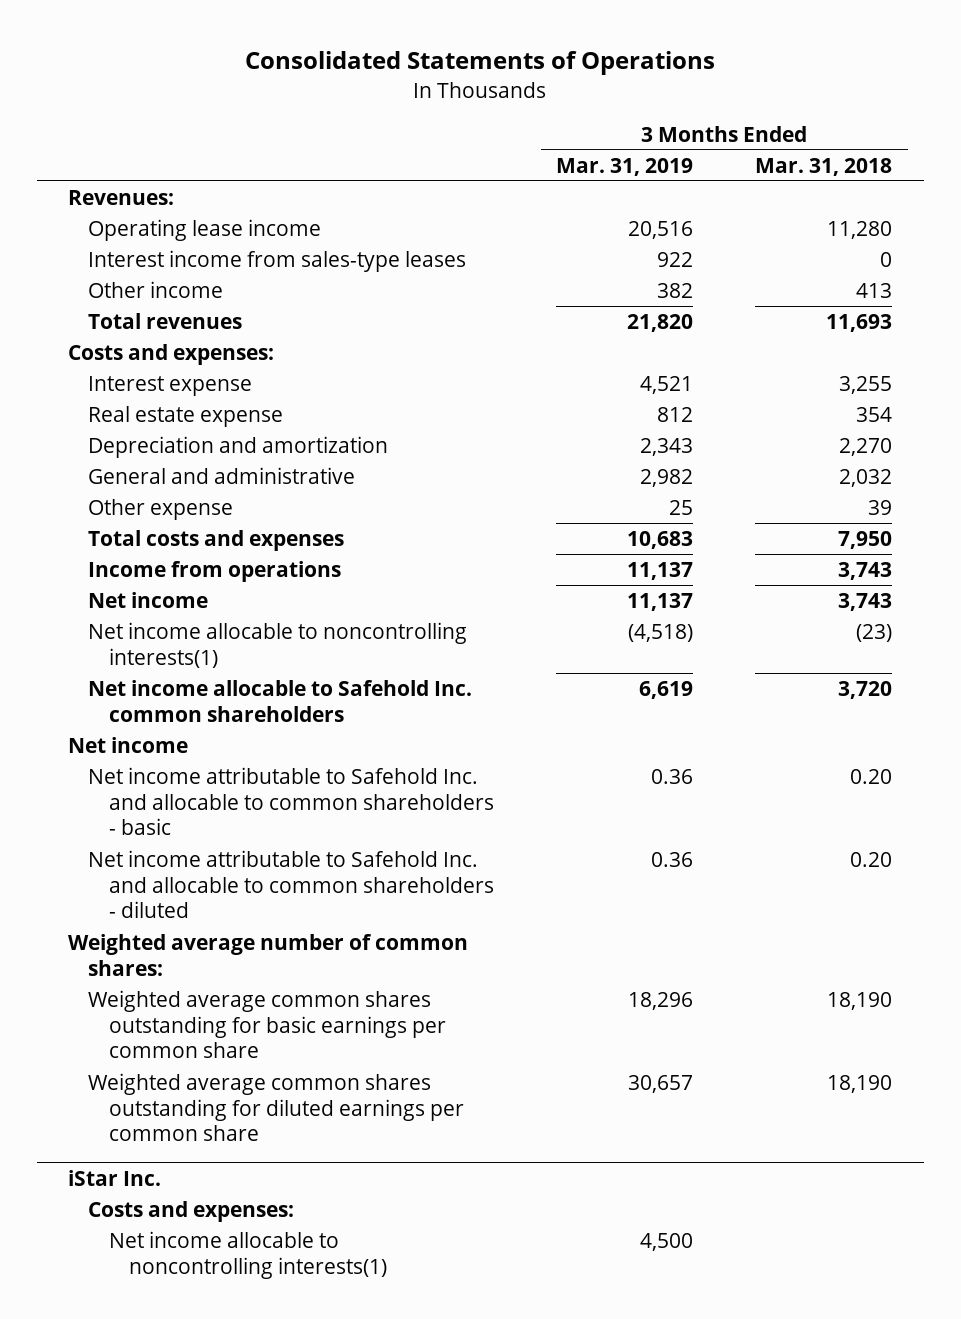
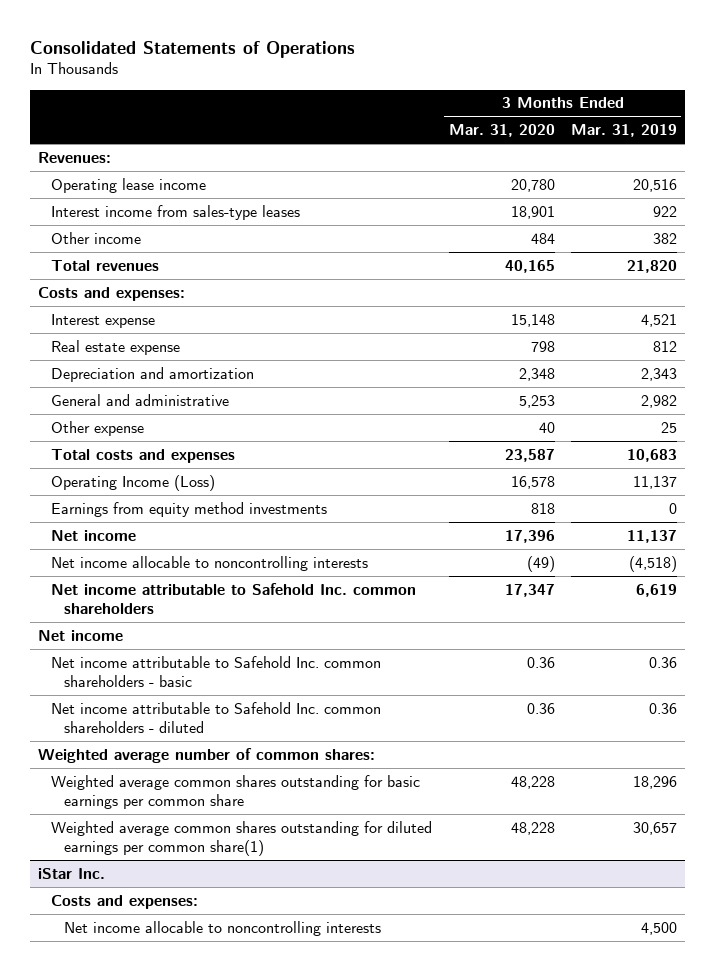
- | 3 Months Ended Mar. 31, 2019 | 3 Months Ended Mar. 31, 2018
+ | 3 Months Ended Mar. 31, 2020 | 3 Months Ended Mar. 31, 2019
- Income from operations | 11,137 | 3,743
+ Operating Income (Loss) | 16,578 | 11,137
+ Earnings from equity method investments | 818 | 0
- Net income allocable to noncontrolling interests(1) | (4,518) | (23)
- Net income allocable to Safehold Inc. common shareholders | 6,619 | 3,720
+ Net income allocable to noncontrolling interests | (49) | (4,518)
+ Net income attributable to Safehold Inc. common shareholders | 17,347 | 6,619
- Net income attributable to Safehold Inc. and allocable to common shareholders - basic | 0.36 | 0.20
- Net income attributable to Safehold Inc. and allocable to common shareholders - diluted | 0.36 | 0.20
+ Net income attributable to Safehold Inc. common shareholders - basic | 0.36 | 0.36
+ Net income attributable to Safehold Inc. common shareholders - diluted | 0.36 | 0.36
- Weighted average common shares outstanding for diluted earnings per common share | 30,657 | 18,190
+ Weighted average common shares outstanding for diluted earnings per common share(1) | 48,228 | 30,657
@ iStar Inc.
- Net income allocable to noncontrolling interests(1) | 4,500 |
+ Net income allocable to noncontrolling interests | | 4,500

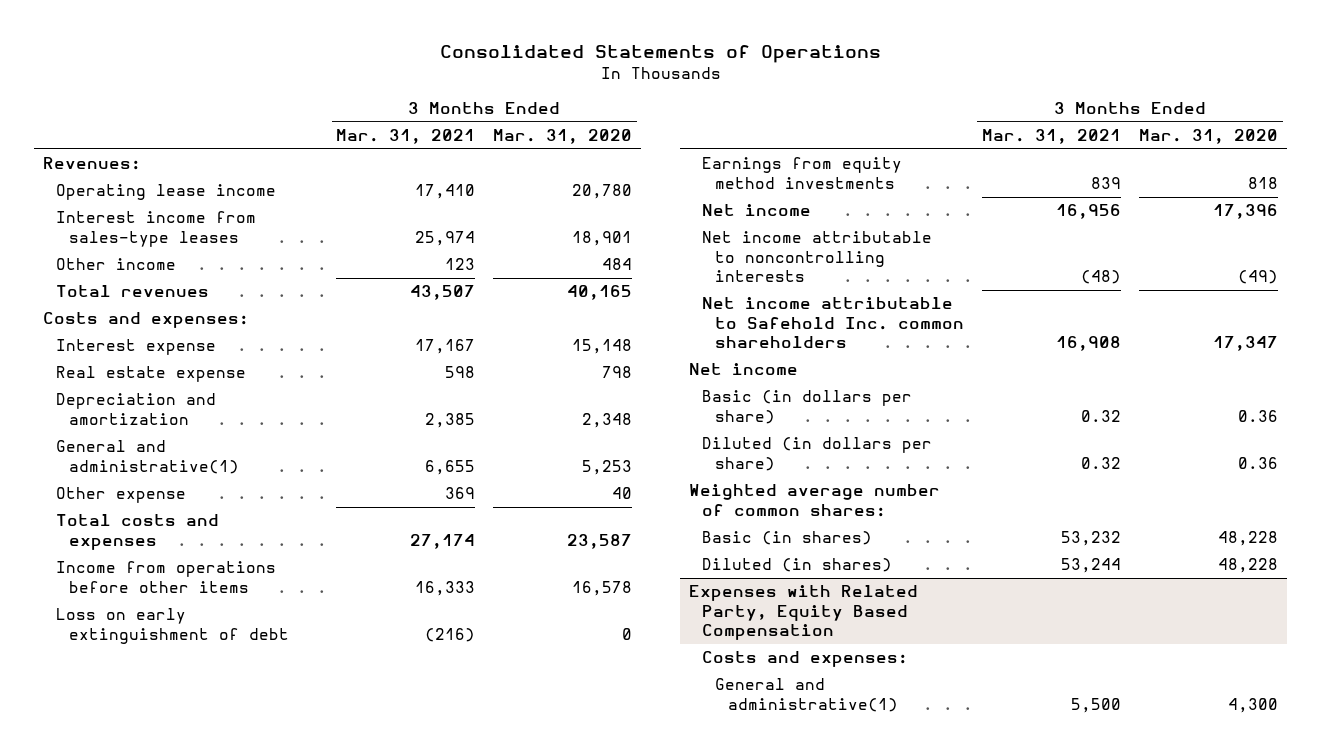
- | 3 Months Ended Mar. 31, 2020 | 3 Months Ended Mar. 31, 2019
+ | 3 Months Ended Mar. 31, 2021 | 3 Months Ended Mar. 31, 2020
- General and administrative | 5,253 | 2,982
+ General and administrative(1) | 6,655 | 5,253
- Operating Income (Loss) | 16,578 | 11,137
+ Income from operations before other items | 16,333 | 16,578
+ Loss on early extinguishment of debt | (216) | 0
- Net income allocable to noncontrolling interests | (49) | (4,518)
+ Net income attributable to noncontrolling interests | (48) | (49)
- Net income attributable to Safehold Inc. common shareholders - basic | 0.36 | 0.36
- Net income attributable to Safehold Inc. common shareholders - diluted | 0.36 | 0.36
+ Basic (in dollars per share) | 0.32 | 0.36
+ Diluted (in dollars per share) | 0.32 | 0.36
- Weighted average common shares outstanding for basic earnings per common share | 48,228 | 18,296
- Weighted average common shares outstanding for diluted earnings per common share(1) | 48,228 | 30,657
- iStar Inc.
+ Basic (in shares) | 53,232 | 48,228
+ Diluted (in shares) | 53,244 | 48,228
+ Expenses with Related Party, Equity Based Compensation
- Net income allocable to noncontrolling interests | | 4,500
+ General and administrative(1) | 5,500 | 4,300

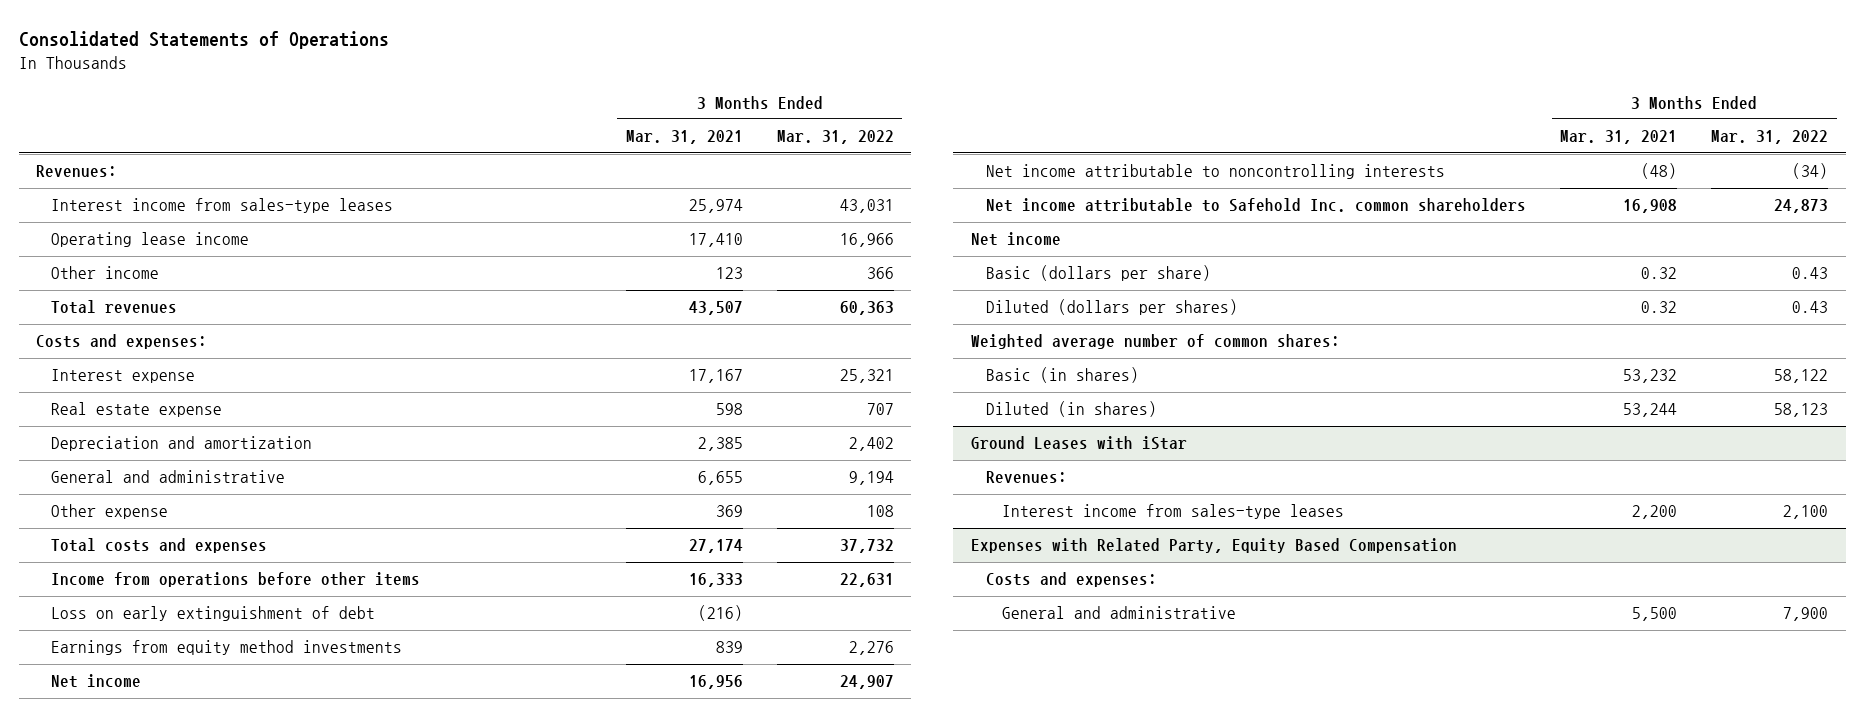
- | 3 Months Ended Mar. 31, 2021 | 3 Months Ended Mar. 31, 2020
+ | 3 Months Ended Mar. 31, 2021 | 3 Months Ended Mar. 31, 2022
moved down: Operating lease income | 17,410 | 16,966
- General and administrative(1) | 6,655 | 5,253
+ General and administrative | 6,655 | 9,194
- Basic (in dollars per share) | 0.32 | 0.36
- Diluted (in dollars per share) | 0.32 | 0.36
+ Basic (dollars per share) | 0.32 | 0.43
+ Diluted (dollars per shares) | 0.32 | 0.43
+ Ground Leases with iStar
+ Revenues:
+ Interest income from sales-type leases | 2,200 | 2,100
@ Expenses with Related Party, Equity Based Compensation
- General and administrative(1) | 5,500 | 4,300
+ General and administrative | 5,500 | 7,900

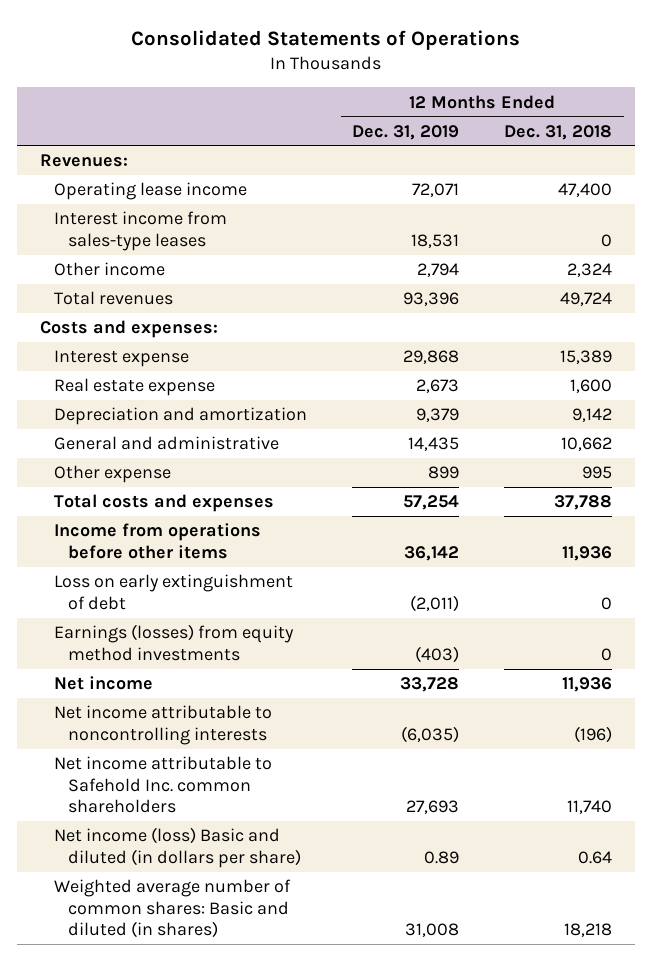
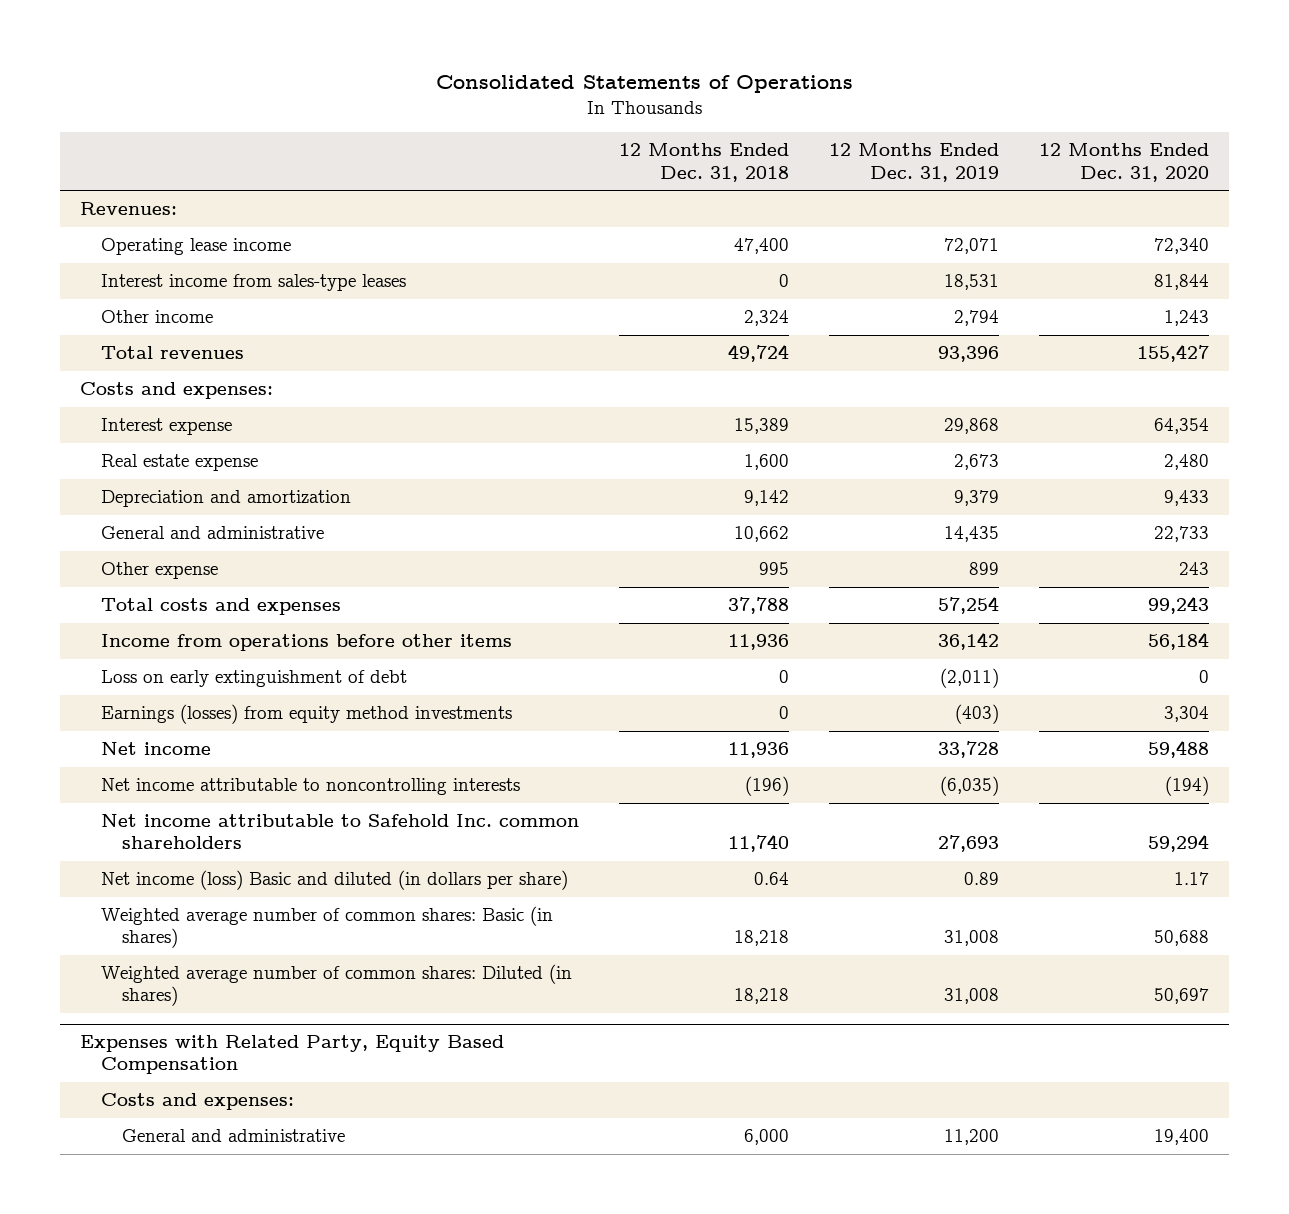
- | 12 Months Ended Dec. 31, 2019 | 12 Months Ended Dec. 31, 2018
+ | 12 Months Ended Dec. 31, 2018 | 12 Months Ended Dec. 31, 2019 | 12 Months Ended Dec. 31, 2020
- Weighted average number of common shares: Basic and diluted (in shares) | 31,008 | 18,218
+ Weighted average number of common shares: Basic (in shares) | 18,218 | 31,008 | 50,688
+ Weighted average number of common shares: Diluted (in shares) | 18,218 | 31,008 | 50,697
+ Expenses with Related Party, Equity Based Compensation
+ Costs and expenses:
+ General and administrative | 6,000 | 11,200 | 19,400

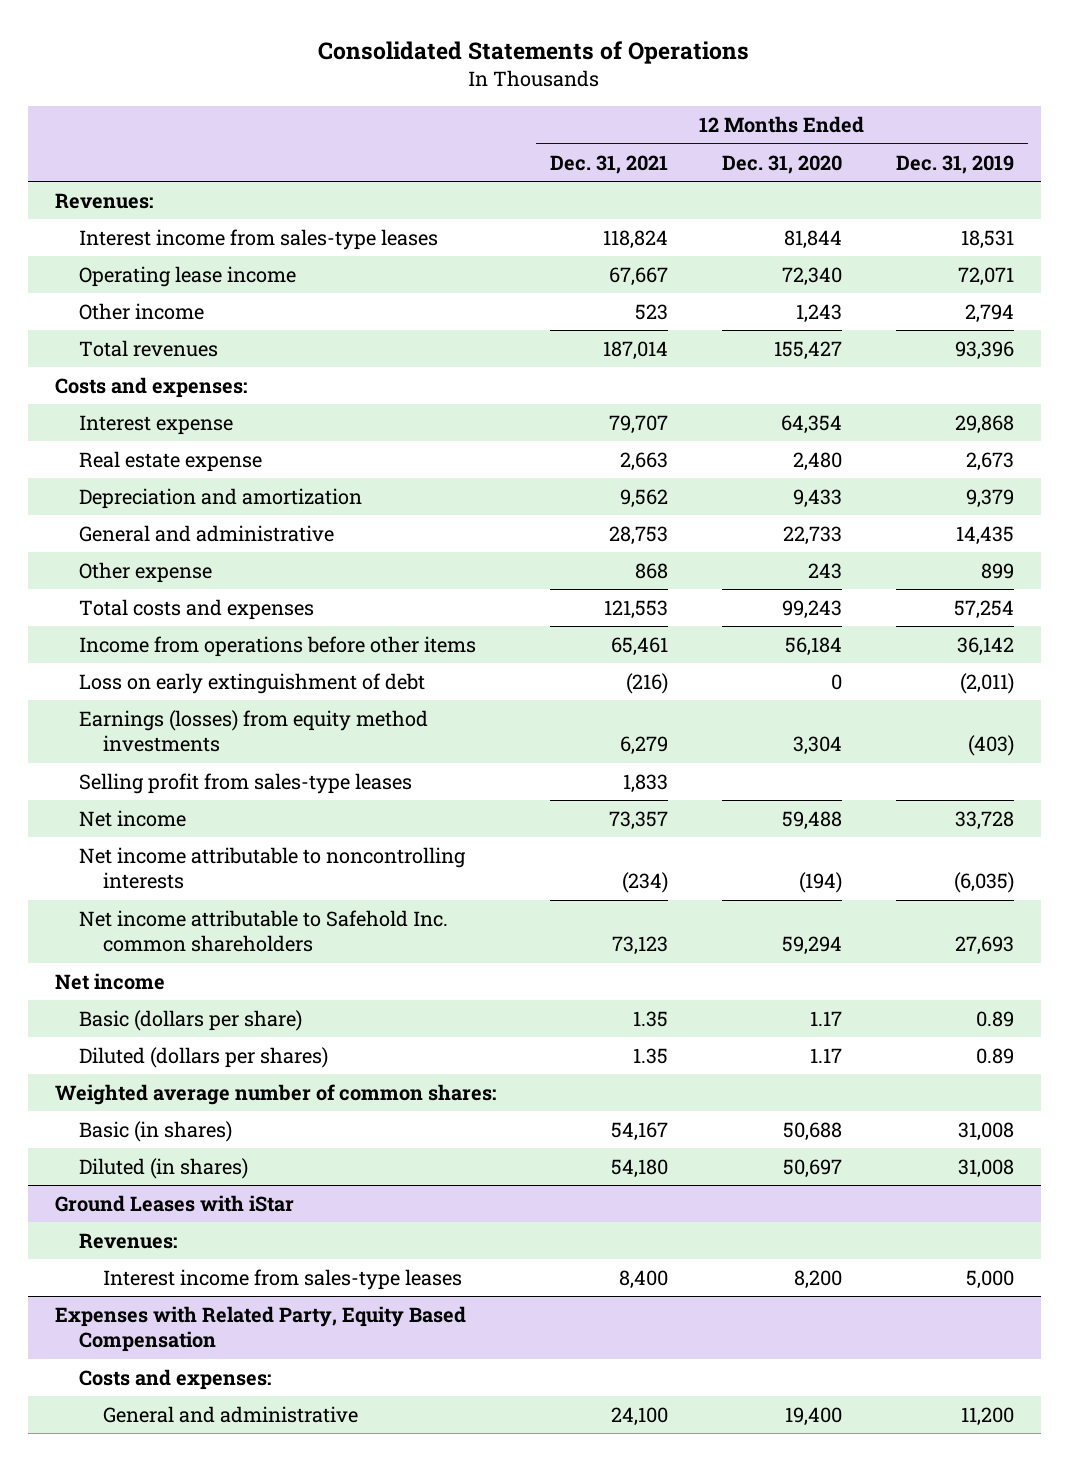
- | 12 Months Ended Dec. 31, 2018 | 12 Months Ended Dec. 31, 2019 | 12 Months Ended Dec. 31, 2020
+ | 12 Months Ended Dec. 31, 2021 | 12 Months Ended Dec. 31, 2020 | 12 Months Ended Dec. 31, 2019
moved down: Operating lease income | 67,667 | 72,340 | 72,071
+ Selling profit from sales-type leases | 1,833 | |
- Net income (loss) Basic and diluted (in dollars per share) | 0.64 | 0.89 | 1.17
- Weighted average number of common shares: Basic (in shares) | 18,218 | 31,008 | 50,688
- Weighted average number of common shares: Diluted (in shares) | 18,218 | 31,008 | 50,697
+ Net income
+ Basic (dollars per share) | 1.35 | 1.17 | 0.89
+ Diluted (dollars per shares) | 1.35 | 1.17 | 0.89
+ Weighted average number of common shares:
+ Basic (in shares) | 54,167 | 50,688 | 31,008
+ Diluted (in shares) | 54,180 | 50,697 | 31,008
+ Ground Leases with iStar
+ Revenues:
+ Interest income from sales-type leases | 8,400 | 8,200 | 5,000

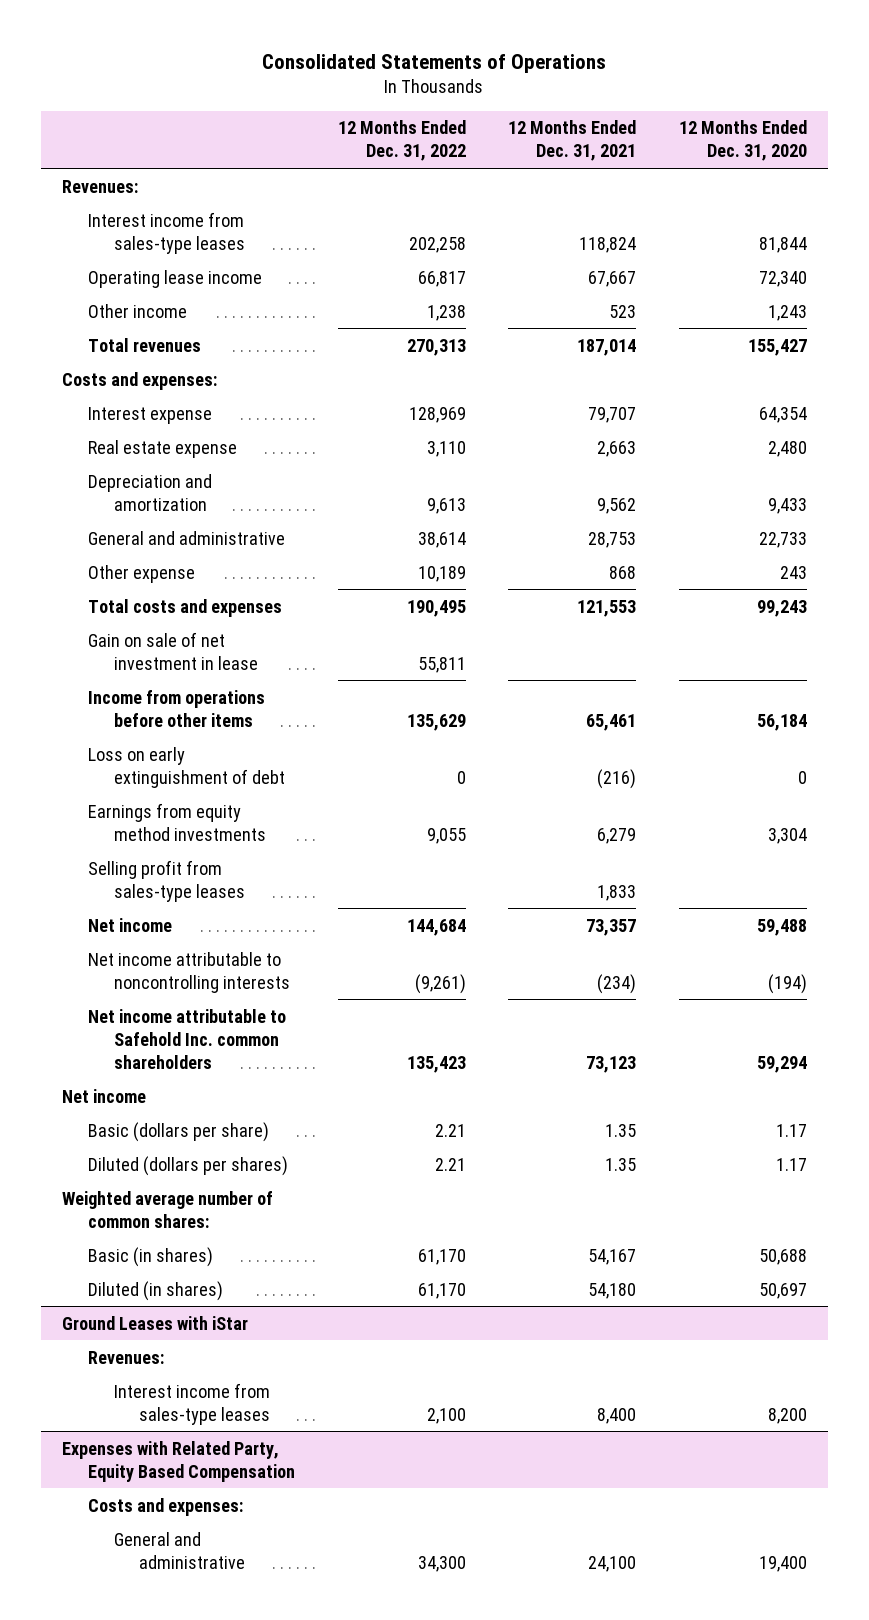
- | 12 Months Ended Dec. 31, 2021 | 12 Months Ended Dec. 31, 2020 | 12 Months Ended Dec. 31, 2019
+ | 12 Months Ended Dec. 31, 2022 | 12 Months Ended Dec. 31, 2021 | 12 Months Ended Dec. 31, 2020
+ Gain on sale of net investment in lease | 55,811 | |
- Earnings (losses) from equity method investments | 6,279 | 3,304 | (403)
+ Earnings from equity method investments | 9,055 | 6,279 | 3,304

